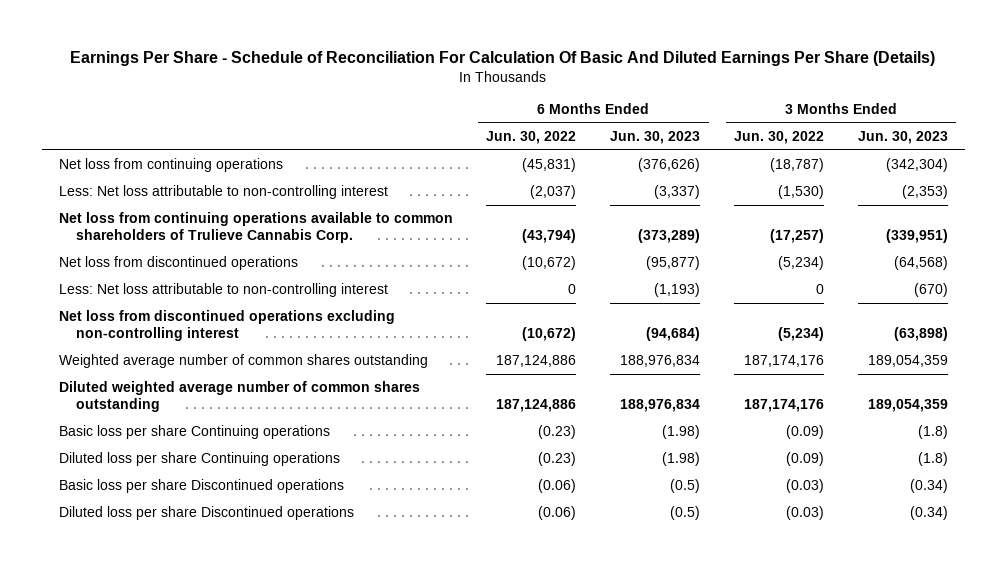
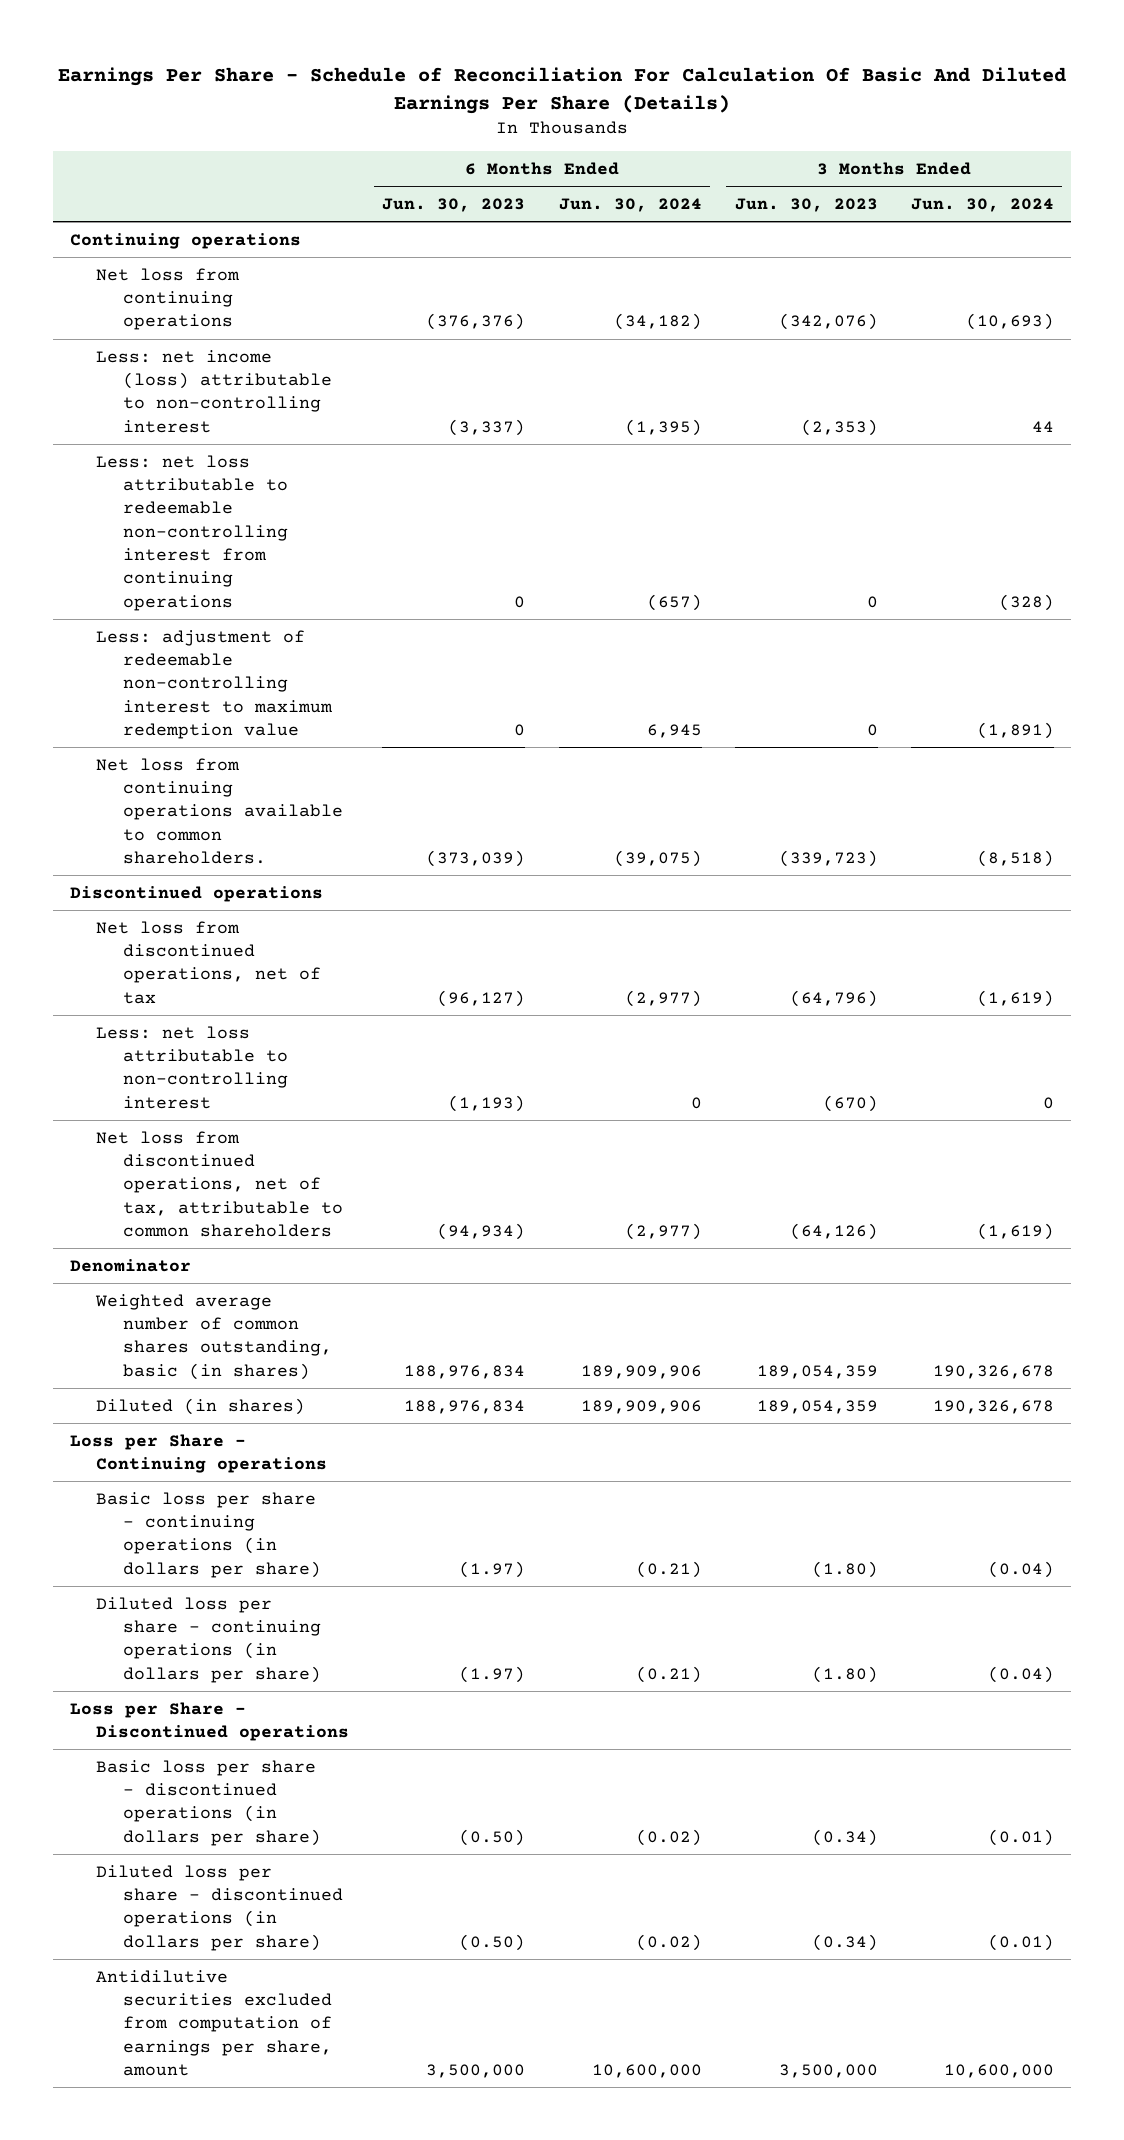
- | 6 Months Ended Jun. 30, 2022 | 6 Months Ended Jun. 30, 2023 | 3 Months Ended Jun. 30, 2022 | 3 Months Ended Jun. 30, 2023
+ | 6 Months Ended Jun. 30, 2023 | 6 Months Ended Jun. 30, 2024 | 3 Months Ended Jun. 30, 2023 | 3 Months Ended Jun. 30, 2024
- Net loss from continuing operations | (45,831) | (376,626) | (18,787) | (342,304)
- Less: Net loss attributable to non-controlling interest | (2,037) | (3,337) | (1,530) | (2,353)
- Net loss from continuing operations available to common shareholders of Trulieve Cannabis Corp. | (43,794) | (373,289) | (17,257) | (339,951)
- Net loss from discontinued operations | (10,672) | (95,877) | (5,234) | (64,568)
- Less: Net loss attributable to non-controlling interest | 0 | (1,193) | 0 | (670)
- Net loss from discontinued operations excluding non-controlling interest | (10,672) | (94,684) | (5,234) | (63,898)
- Weighted average number of common shares outstanding | 187,124,886 | 188,976,834 | 187,174,176 | 189,054,359
- Diluted weighted average number of common shares outstanding | 187,124,886 | 188,976,834 | 187,174,176 | 189,054,359
- Basic loss per share Continuing operations | (0.23) | (1.98) | (0.09) | (1.8)
- Diluted loss per share Continuing operations | (0.23) | (1.98) | (0.09) | (1.8)
- Basic loss per share Discontinued operations | (0.06) | (0.5) | (0.03) | (0.34)
- Diluted loss per share Discontinued operations | (0.06) | (0.5) | (0.03) | (0.34)
+ Continuing operations
+ Net loss from continuing operations | (376,376) | (34,182) | (342,076) | (10,693)
+ Less: net income (loss) attributable to non-controlling interest | (3,337) | (1,395) | (2,353) | 44
+ Less: net loss attributable to redeemable non-controlling interest from continuing operations | 0 | (657) | 0 | (328)
+ Less: adjustment of redeemable non-controlling interest to maximum redemption value | 0 | 6,945 | 0 | (1,891)
+ Net loss from continuing operations available to common shareholders. | (373,039) | (39,075) | (339,723) | (8,518)
+ Discontinued operations
+ Net loss from discontinued operations, net of tax | (96,127) | (2,977) | (64,796) | (1,619)
+ Less: net loss attributable to non-controlling interest | (1,193) | 0 | (670) | 0
+ Net loss from discontinued operations, net of tax, attributable to common shareholders | (94,934) | (2,977) | (64,126) | (1,619)
+ Denominator
+ Weighted average number of common shares outstanding, basic (in shares) | 188,976,834 | 189,909,906 | 189,054,359 | 190,326,678
+ Diluted (in shares) | 188,976,834 | 189,909,906 | 189,054,359 | 190,326,678
+ Loss per Share - Continuing operations
+ Basic loss per share - continuing operations (in dollars per share) | (1.97) | (0.21) | (1.80) | (0.04)
+ Diluted loss per share - continuing operations (in dollars per share) | (1.97) | (0.21) | (1.80) | (0.04)
+ Loss per Share - Discontinued operations
+ Basic loss per share - discontinued operations (in dollars per share) | (0.50) | (0.02) | (0.34) | (0.01)
+ Diluted loss per share - discontinued operations (in dollars per share) | (0.50) | (0.02) | (0.34) | (0.01)
+ Antidilutive securities excluded from computation of earnings per share, amount | 3,500,000 | 10,600,000 | 3,500,000 | 10,600,000

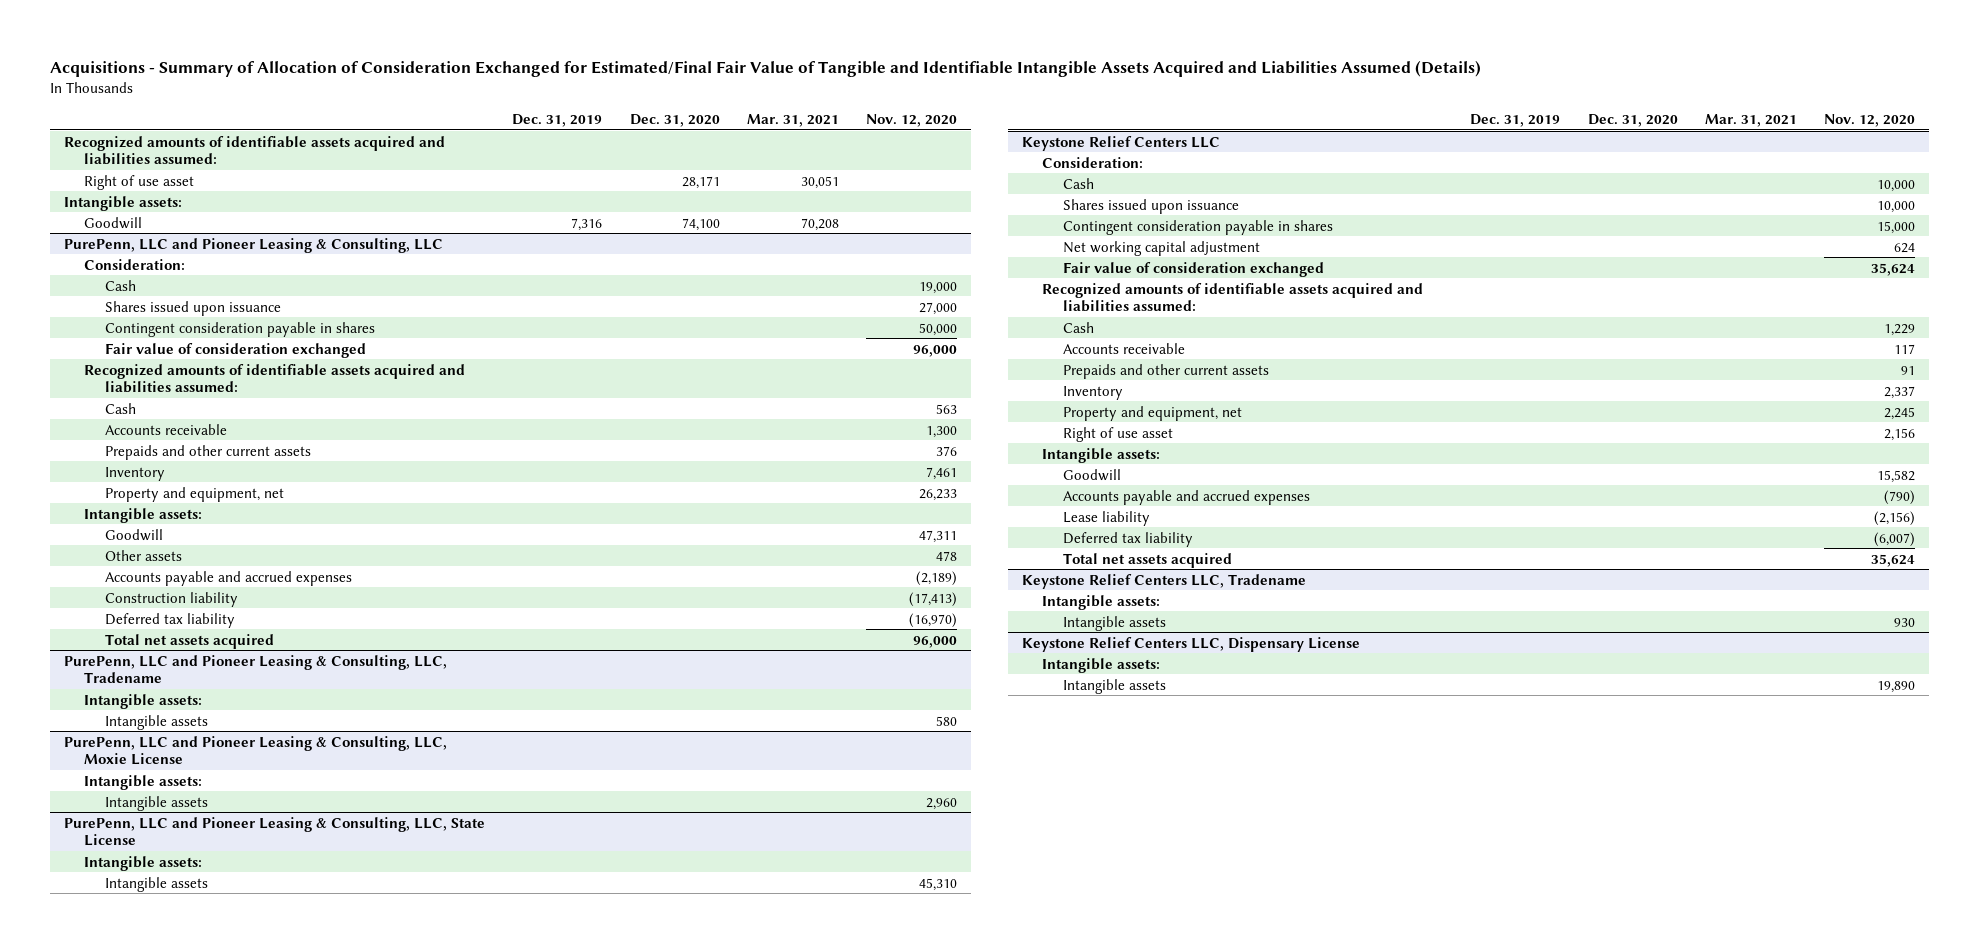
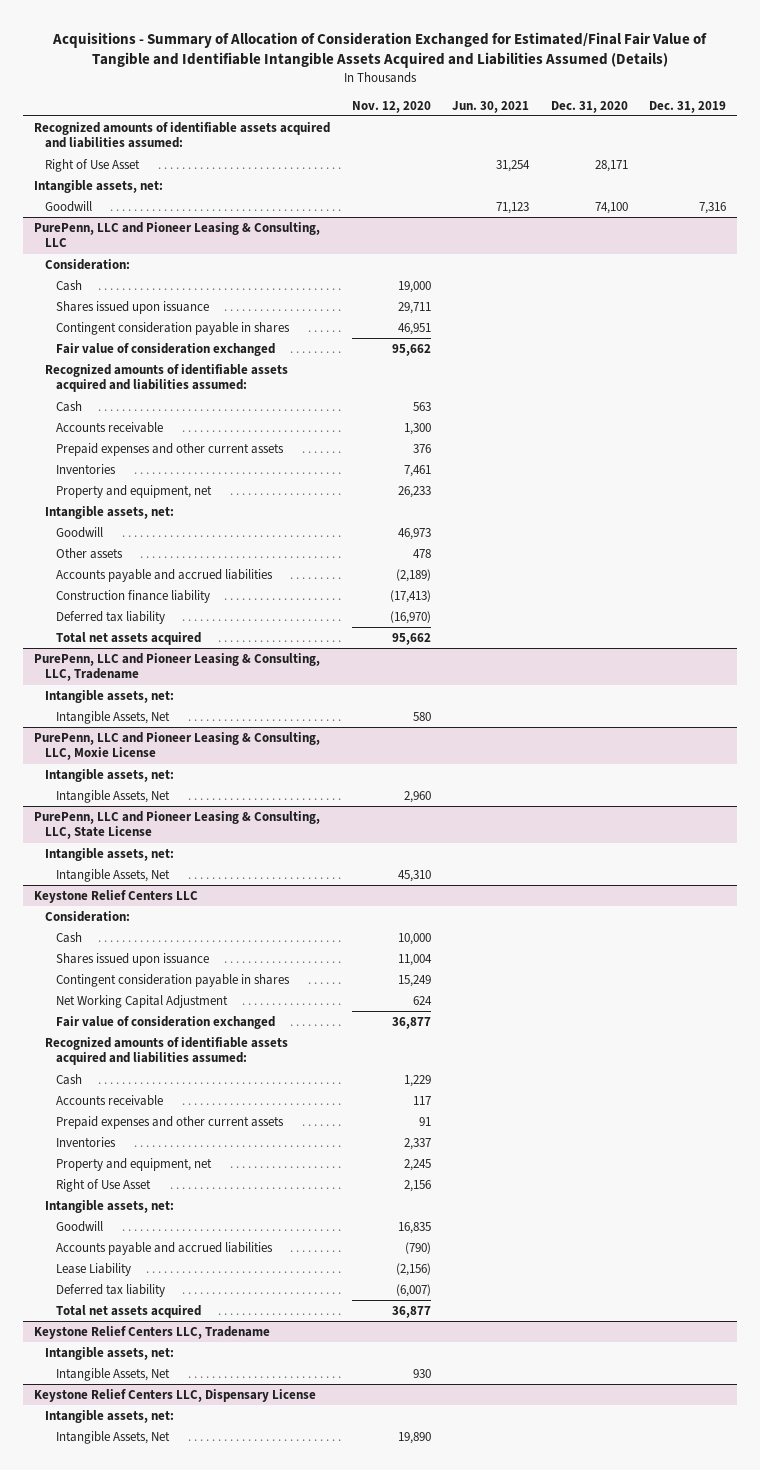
- | Dec. 31, 2019 | Dec. 31, 2020 | Mar. 31, 2021 | Nov. 12, 2020
+ | Nov. 12, 2020 | Jun. 30, 2021 | Dec. 31, 2020 | Dec. 31, 2019
- Right of use asset | | 28,171 | 30,051 |
- Intangible assets:
+ Right of Use Asset | | 31,254 | 28,171 |
+ Intangible assets, net:
@ PurePenn, LLC and Pioneer Leasing & Consulting, LLC
- Shares issued upon issuance | | | | 27,000
- Contingent consideration payable in shares | | | | 50,000
- Fair value of consideration exchanged | | | | 96,000
+ Shares issued upon issuance | 29,711 | | |
+ Contingent consideration payable in shares | 46,951 | | |
+ Fair value of consideration exchanged | 95,662 | | |
- Prepaids and other current assets | | | | 376
- Inventory | | | | 7,461
+ Prepaid expenses and other current assets | 376 | | |
+ Inventories | 7,461 | | |
- Intangible assets:
- Goodwill | | | | 47,311
+ Intangible assets, net:
+ Goodwill | 46,973 | | |
- Accounts payable and accrued expenses | | | | (2,189)
- Construction liability | | | | (17,413)
+ Accounts payable and accrued liabilities | (2,189) | | |
+ Construction finance liability | (17,413) | | |
- Total net assets acquired | | | | 96,000
+ Total net assets acquired | 95,662 | | |
@ PurePenn, LLC and Pioneer Leasing & Consulting, LLC, Tradename
- Intangible assets:
- Intangible assets | | | | 580
+ Intangible assets, net:
+ Intangible Assets, Net | 580 | | |
@ PurePenn, LLC and Pioneer Leasing & Consulting, LLC, Moxie License
- Intangible assets:
- Intangible assets | | | | 2,960
+ Intangible assets, net:
+ Intangible Assets, Net | 2,960 | | |
@ PurePenn, LLC and Pioneer Leasing & Consulting, LLC, State License
- Intangible assets:
- Intangible assets | | | | 45,310
+ Intangible assets, net:
+ Intangible Assets, Net | 45,310 | | |
@ Keystone Relief Centers LLC
- Shares issued upon issuance | | | | 10,000
- Contingent consideration payable in shares | | | | 15,000
- Net working capital adjustment | | | | 624
- Fair value of consideration exchanged | | | | 35,624
+ Shares issued upon issuance | 11,004 | | |
+ Contingent consideration payable in shares | 15,249 | | |
+ Net Working Capital Adjustment | 624 | | |
+ Fair value of consideration exchanged | 36,877 | | |
- Prepaids and other current assets | | | | 91
- Inventory | | | | 2,337
+ Prepaid expenses and other current assets | 91 | | |
+ Inventories | 2,337 | | |
- Right of use asset | | | | 2,156
- Intangible assets:
- Goodwill | | | | 15,582
- Accounts payable and accrued expenses | | | | (790)
- Lease liability | | | | (2,156)
+ Right of Use Asset | 2,156 | | |
+ Intangible assets, net:
+ Goodwill | 16,835 | | |
+ Accounts payable and accrued liabilities | (790) | | |
+ Lease Liability | (2,156) | | |
- Total net assets acquired | | | | 35,624
+ Total net assets acquired | 36,877 | | |
@ Keystone Relief Centers LLC, Tradename
- Intangible assets:
- Intangible assets | | | | 930
+ Intangible assets, net:
+ Intangible Assets, Net | 930 | | |
@ Keystone Relief Centers LLC, Dispensary License
- Intangible assets:
- Intangible assets | | | | 19,890
+ Intangible assets, net:
+ Intangible Assets, Net | 19,890 | | |

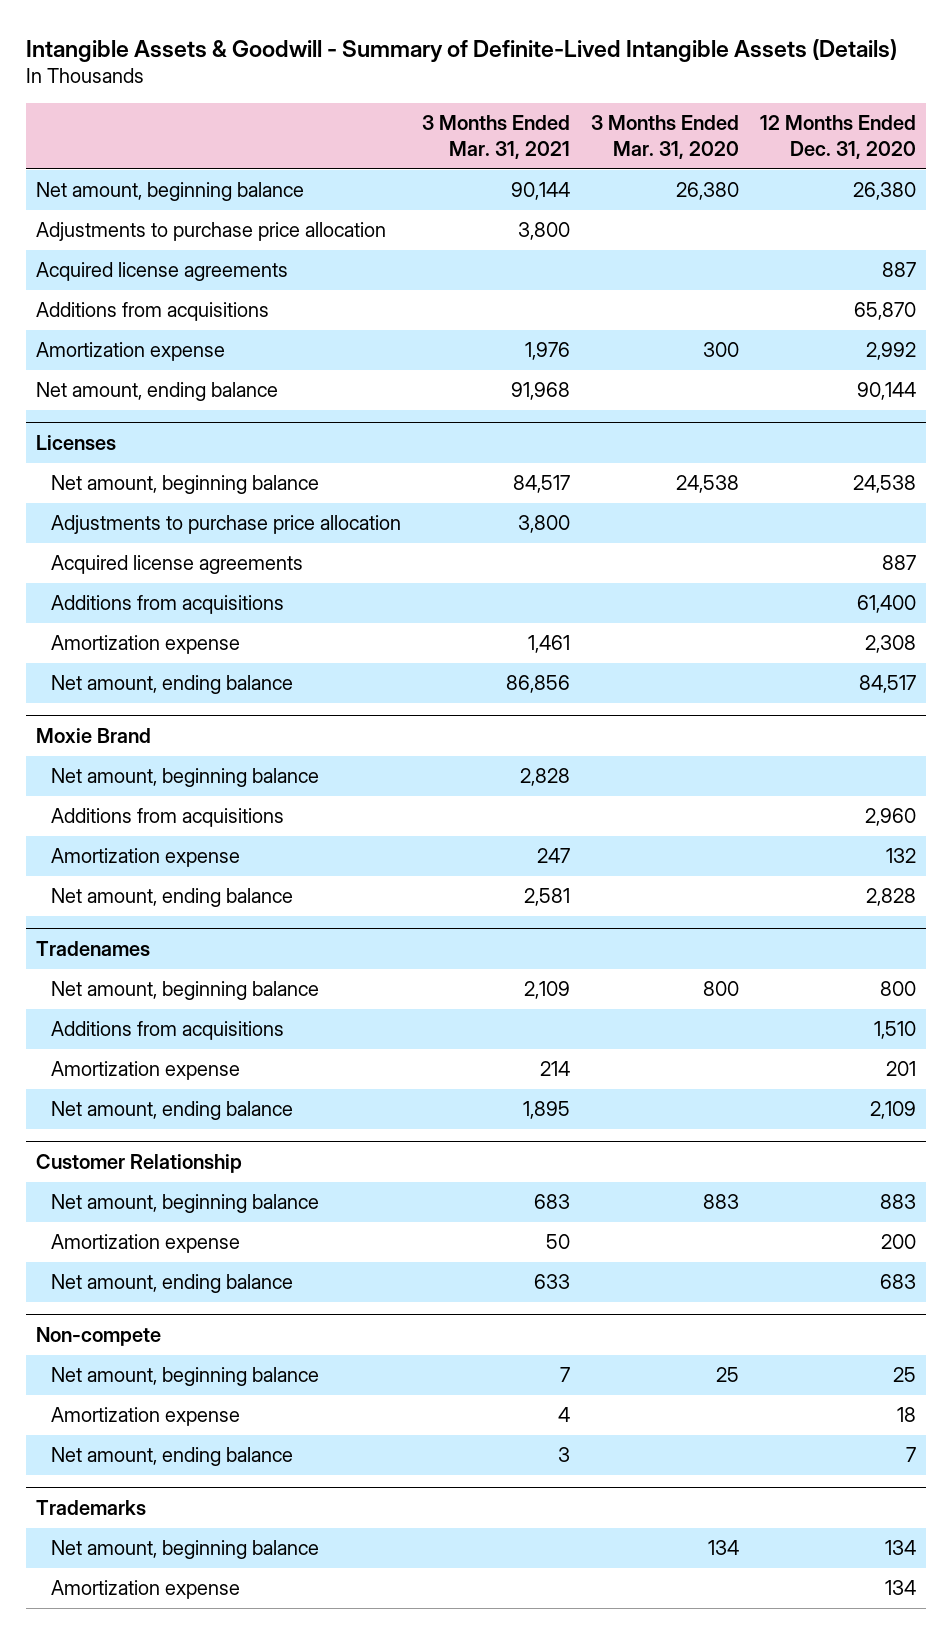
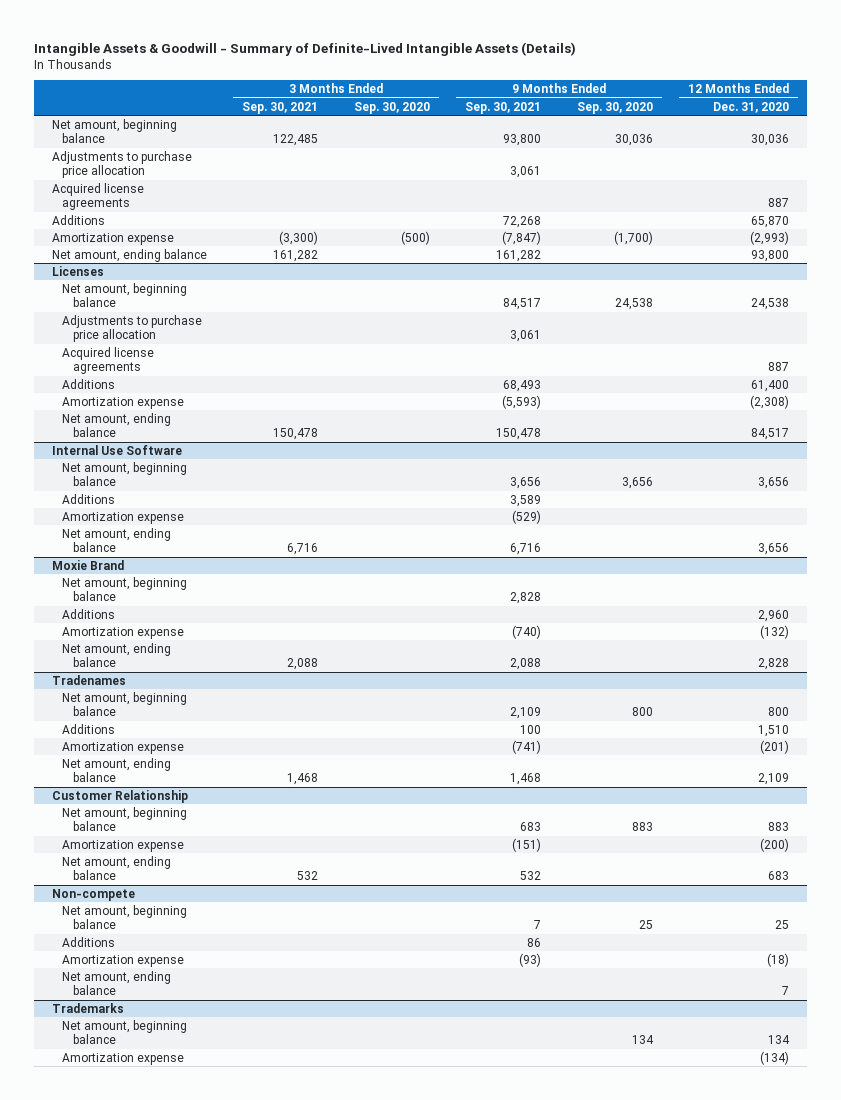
- | 3 Months Ended Mar. 31, 2021 | 3 Months Ended Mar. 31, 2020 | 12 Months Ended Dec. 31, 2020
+ | 3 Months Ended Sep. 30, 2021 | 3 Months Ended Sep. 30, 2020 | 9 Months Ended Sep. 30, 2021 | 9 Months Ended Sep. 30, 2020 | 12 Months Ended Dec. 31, 2020
- Net amount, beginning balance | 90,144 | 26,380 | 26,380
+ Net amount, beginning balance | 122,485 | | 93,800 | 30,036 | 30,036
- Additions from acquisitions | | | 65,870
- Amortization expense | 1,976 | 300 | 2,992
- Net amount, ending balance | 91,968 | | 90,144
+ Additions | | | 72,268 | | 65,870
+ Amortization expense | (3,300) | (500) | (7,847) | (1,700) | (2,993)
+ Net amount, ending balance | 161,282 | | 161,282 | | 93,800
@ Licenses
- Additions from acquisitions | | | 61,400
- Amortization expense | 1,461 | | 2,308
+ Additions | | | 68,493 | | 61,400
+ Amortization expense | | | (5,593) | | (2,308)
+ Internal Use Software
+ Net amount, beginning balance | | | 3,656 | 3,656 | 3,656
+ Additions | | | 3,589 | |
+ Amortization expense | | | (529) | |
+ Net amount, ending balance | 6,716 | | 6,716 | | 3,656
@ Moxie Brand
- Additions from acquisitions | | | 2,960
- Amortization expense | 247 | | 132
+ Additions | | | | | 2,960
+ Amortization expense | | | (740) | | (132)
@ Tradenames
- Additions from acquisitions | | | 1,510
- Amortization expense | 214 | | 201
+ Additions | | | 100 | | 1,510
+ Amortization expense | | | (741) | | (201)
@ Customer Relationship
- Amortization expense | 50 | | 200
+ Amortization expense | | | (151) | | (200)
@ Non-compete
- Amortization expense | 4 | | 18
+ Additions | | | 86 | |
+ Amortization expense | | | (93) | | (18)
@ Trademarks
- Amortization expense | | | 134
+ Amortization expense | | | | | (134)

